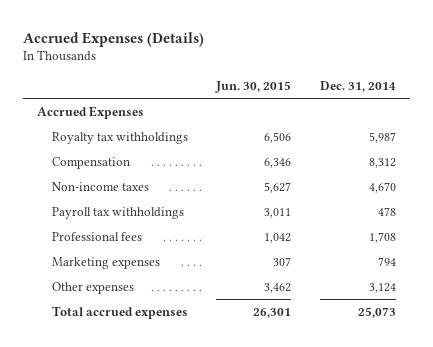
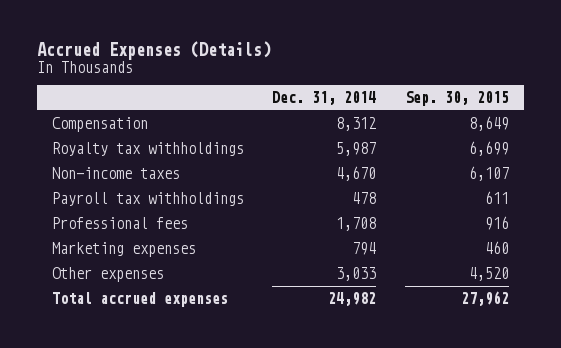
- | Jun. 30, 2015 | Dec. 31, 2014
+ | Dec. 31, 2014 | Sep. 30, 2015
- Accrued Expenses
moved down: Royalty tax withholdings | 5,987 | 6,699
- Other expenses | 3,462 | 3,124
- Total accrued expenses | 26,301 | 25,073
+ Other expenses | 3,033 | 4,520
+ Total accrued expenses | 24,982 | 27,962

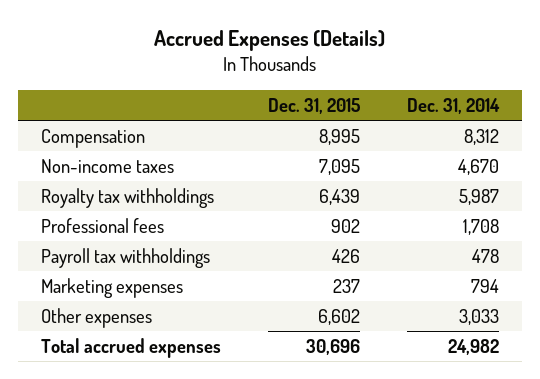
- | Dec. 31, 2014 | Sep. 30, 2015
+ | Dec. 31, 2015 | Dec. 31, 2014
moved down: Royalty tax withholdings | 6,439 | 5,987
moved down: Payroll tax withholdings | 426 | 478

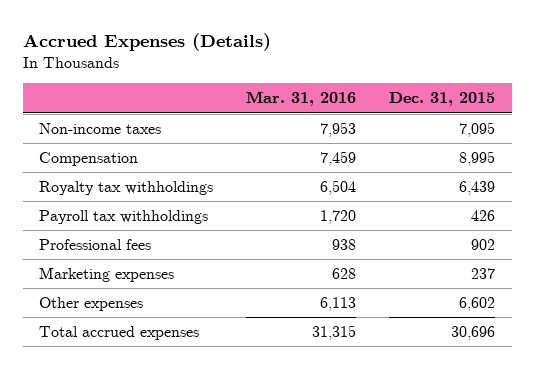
- | Dec. 31, 2015 | Dec. 31, 2014
+ | Mar. 31, 2016 | Dec. 31, 2015
moved down: Compensation | 7,459 | 8,995
moved down: Professional fees | 938 | 902

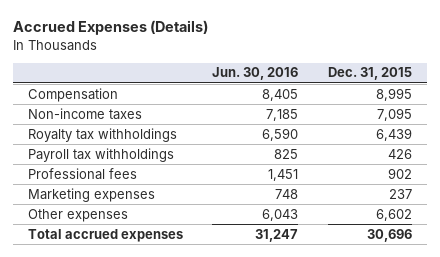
- | Mar. 31, 2016 | Dec. 31, 2015
+ | Jun. 30, 2016 | Dec. 31, 2015
moved down: Non-income taxes | 7,185 | 7,095

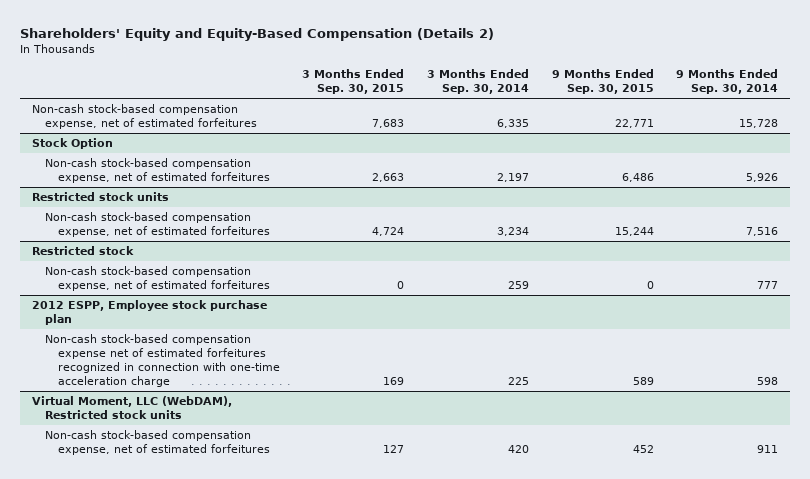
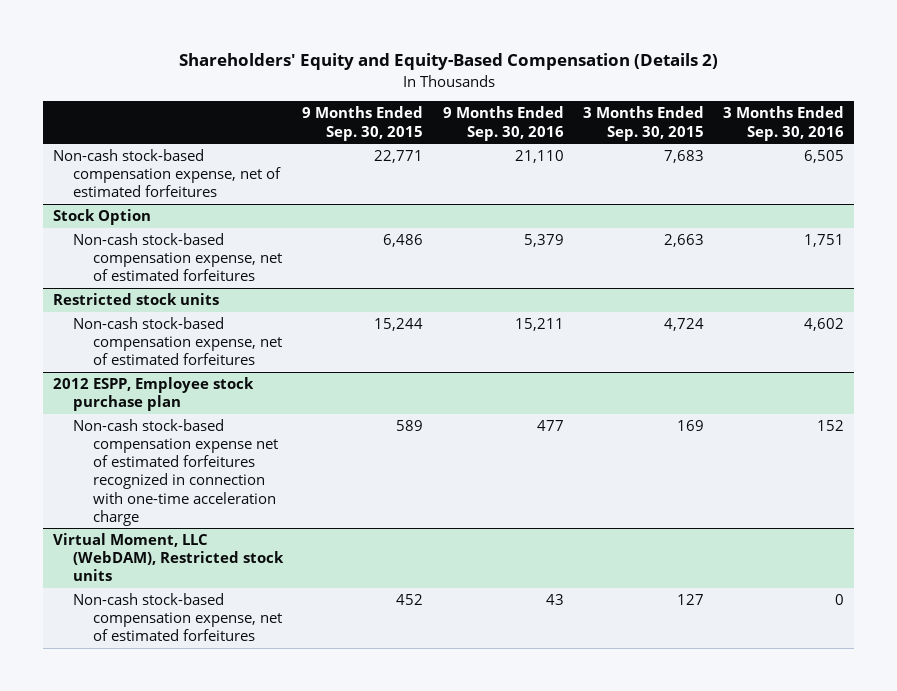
- | 3 Months Ended Sep. 30, 2015 | 3 Months Ended Sep. 30, 2014 | 9 Months Ended Sep. 30, 2015 | 9 Months Ended Sep. 30, 2014
+ | 9 Months Ended Sep. 30, 2015 | 9 Months Ended Sep. 30, 2016 | 3 Months Ended Sep. 30, 2015 | 3 Months Ended Sep. 30, 2016
- Restricted stock
- Non-cash stock-based compensation expense, net of estimated forfeitures | 0 | 259 | 0 | 777

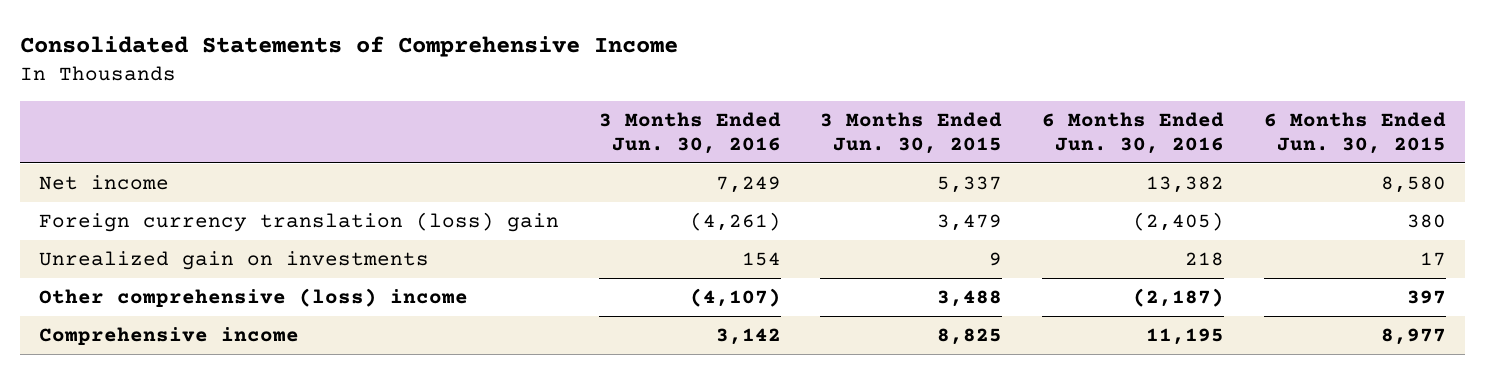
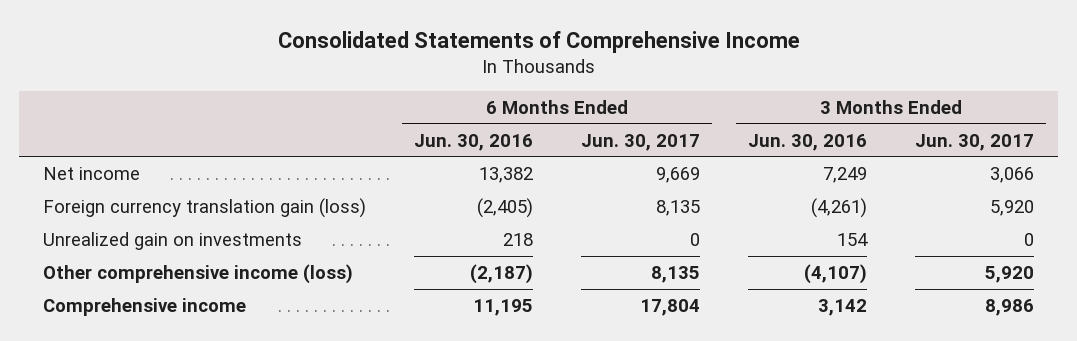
- | 3 Months Ended Jun. 30, 2016 | 3 Months Ended Jun. 30, 2015 | 6 Months Ended Jun. 30, 2016 | 6 Months Ended Jun. 30, 2015
+ | 6 Months Ended Jun. 30, 2016 | 6 Months Ended Jun. 30, 2017 | 3 Months Ended Jun. 30, 2016 | 3 Months Ended Jun. 30, 2017
- Foreign currency translation (loss) gain | (4,261) | 3,479 | (2,405) | 380
+ Foreign currency translation gain (loss) | (2,405) | 8,135 | (4,261) | 5,920
- Other comprehensive (loss) income | (4,107) | 3,488 | (2,187) | 397
+ Other comprehensive income (loss) | (2,187) | 8,135 | (4,107) | 5,920

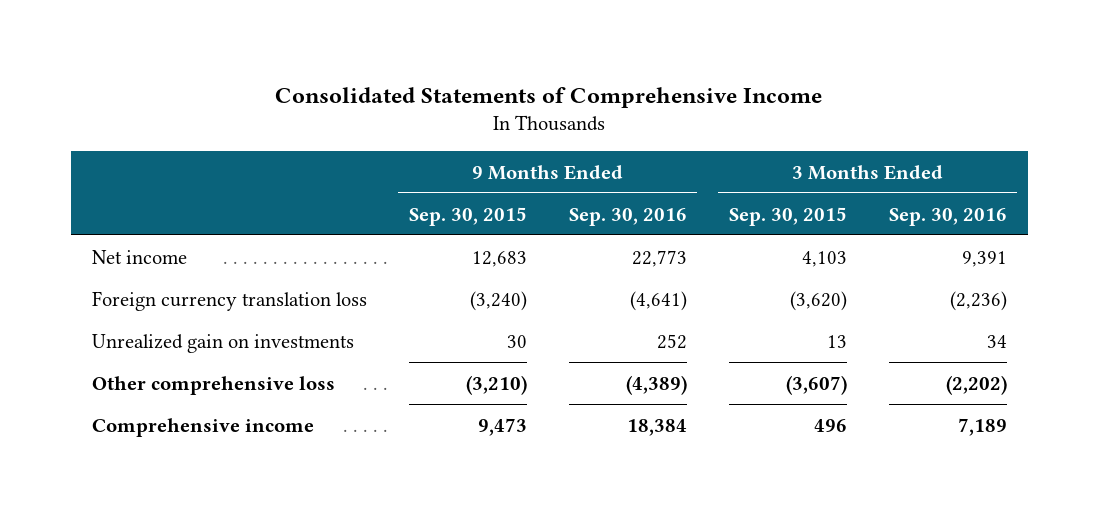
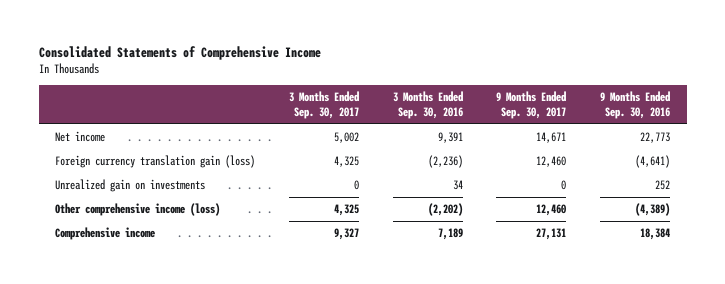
- | 9 Months Ended Sep. 30, 2015 | 9 Months Ended Sep. 30, 2016 | 3 Months Ended Sep. 30, 2015 | 3 Months Ended Sep. 30, 2016
+ | 3 Months Ended Sep. 30, 2017 | 3 Months Ended Sep. 30, 2016 | 9 Months Ended Sep. 30, 2017 | 9 Months Ended Sep. 30, 2016
- Foreign currency translation loss | (3,240) | (4,641) | (3,620) | (2,236)
+ Foreign currency translation gain (loss) | 4,325 | (2,236) | 12,460 | (4,641)
- Other comprehensive loss | (3,210) | (4,389) | (3,607) | (2,202)
+ Other comprehensive income (loss) | 4,325 | (2,202) | 12,460 | (4,389)

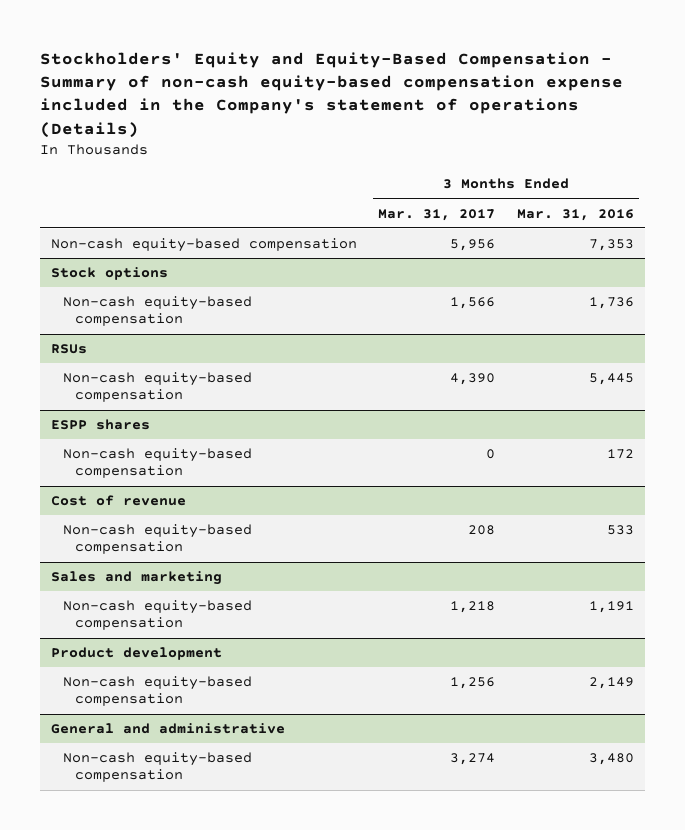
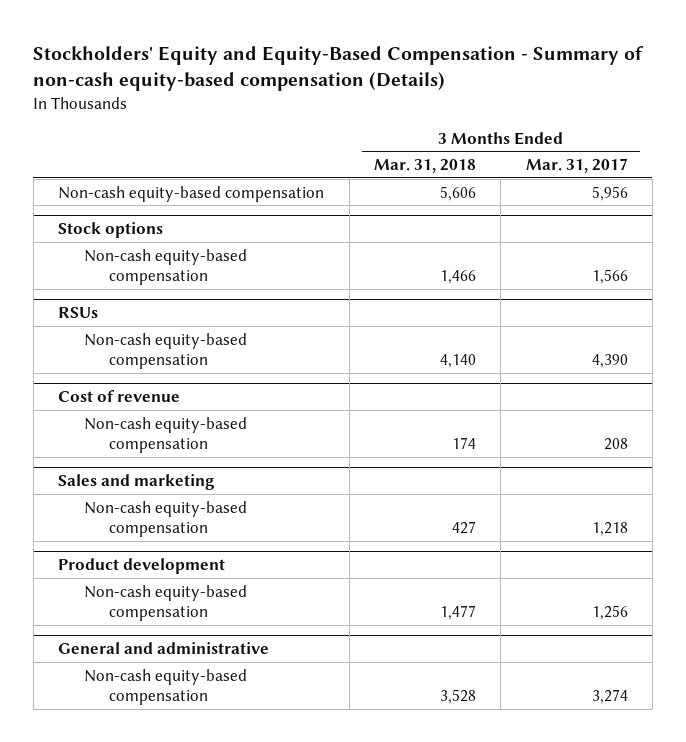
- Stockholders' Equity and Equity-Based Compensation - Summary of non-cash equity-based compensation expense included in the Company's statement of operations (Details)
+ Stockholders' Equity and Equity-Based Compensation - Summary of non-cash equity-based compensation (Details)
- | 3 Months Ended Mar. 31, 2017 | 3 Months Ended Mar. 31, 2016
+ | 3 Months Ended Mar. 31, 2018 | 3 Months Ended Mar. 31, 2017
- ESPP shares
- Non-cash equity-based compensation | 0 | 172

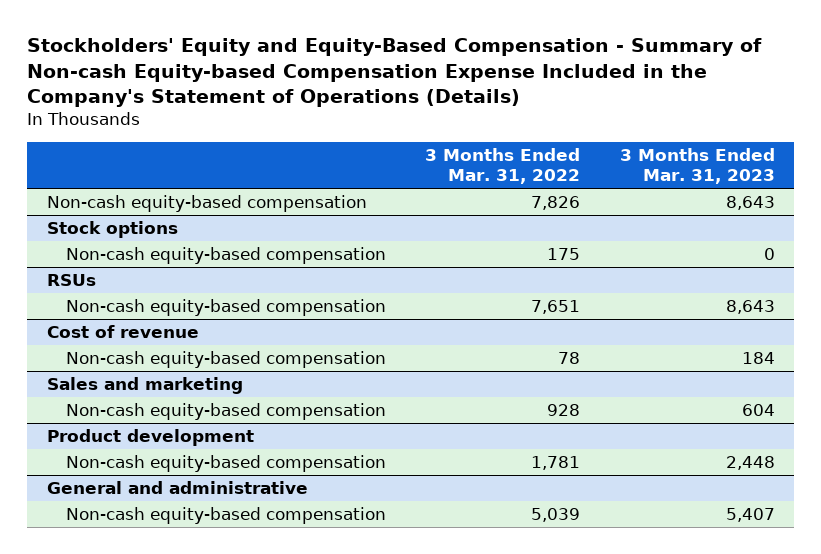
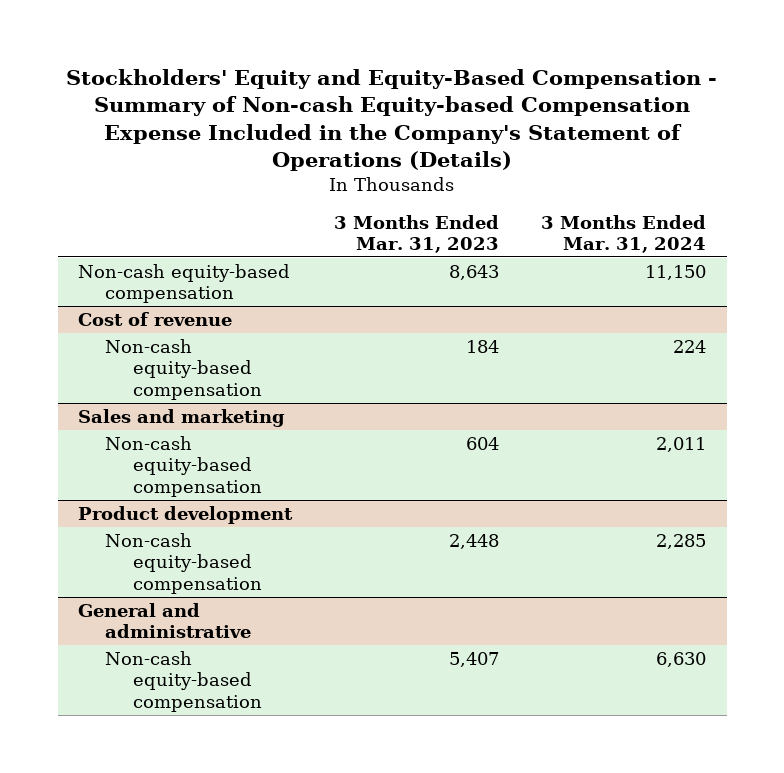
- | 3 Months Ended Mar. 31, 2022 | 3 Months Ended Mar. 31, 2023
+ | 3 Months Ended Mar. 31, 2023 | 3 Months Ended Mar. 31, 2024
- Stock options
- Non-cash equity-based compensation | 175 | 0
- RSUs
- Non-cash equity-based compensation | 7,651 | 8,643

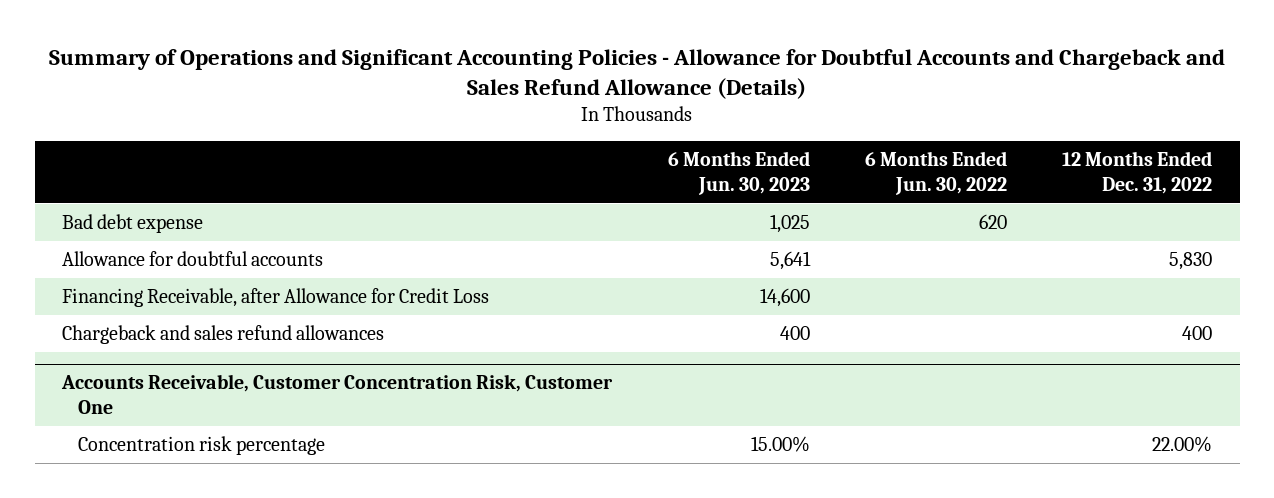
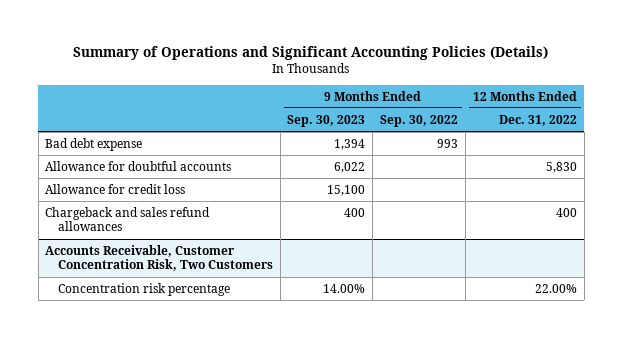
- Summary of Operations and Significant Accounting Policies - Allowance for Doubtful Accounts and Chargeback and Sales Refund Allowance (Details)
+ Summary of Operations and Significant Accounting Policies (Details)
- | 6 Months Ended Jun. 30, 2023 | 6 Months Ended Jun. 30, 2022 | 12 Months Ended Dec. 31, 2022
+ | 9 Months Ended Sep. 30, 2023 | 9 Months Ended Sep. 30, 2022 | 12 Months Ended Dec. 31, 2022
- Financing Receivable, after Allowance for Credit Loss | 14,600 | |
+ Allowance for credit loss | 15,100 | |
- Accounts Receivable, Customer Concentration Risk, Customer One
+ Accounts Receivable, Customer Concentration Risk, Two Customers

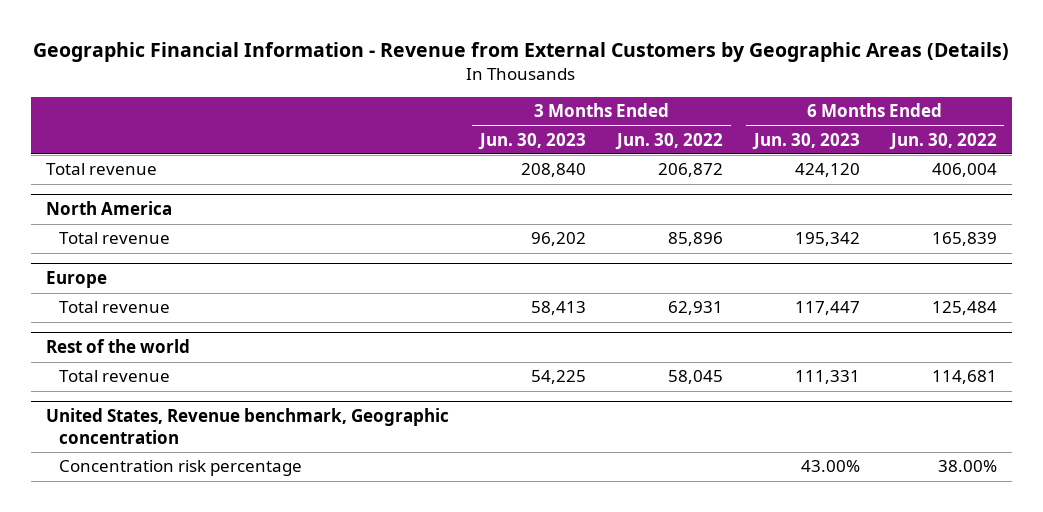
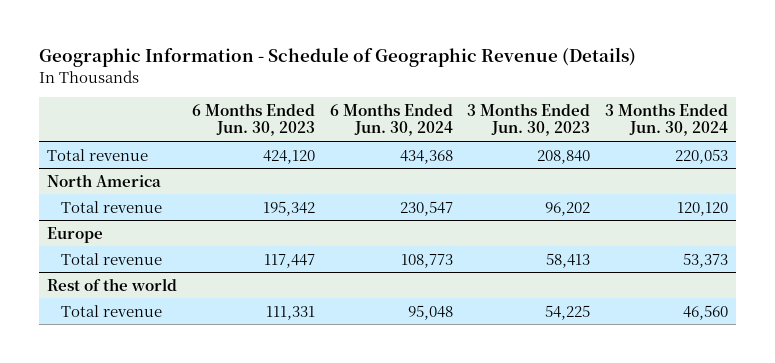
- Geographic Financial Information - Revenue from External Customers by Geographic Areas (Details)
+ Geographic Information - Schedule of Geographic Revenue (Details)
- | 3 Months Ended Jun. 30, 2023 | 3 Months Ended Jun. 30, 2022 | 6 Months Ended Jun. 30, 2023 | 6 Months Ended Jun. 30, 2022
+ | 6 Months Ended Jun. 30, 2023 | 6 Months Ended Jun. 30, 2024 | 3 Months Ended Jun. 30, 2023 | 3 Months Ended Jun. 30, 2024
- United States, Revenue benchmark, Geographic concentration
- Concentration risk percentage | | | 43.00% | 38.00%

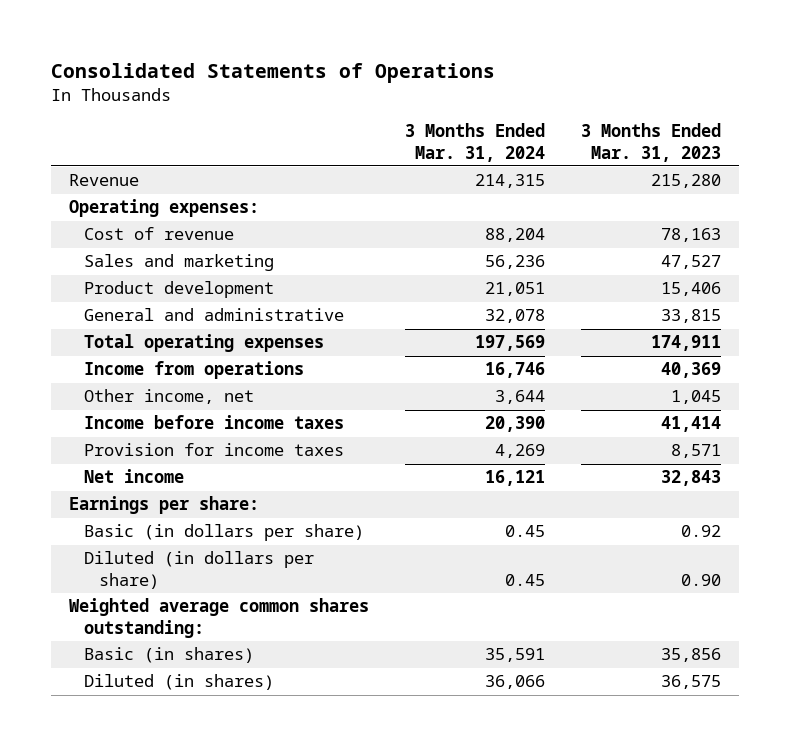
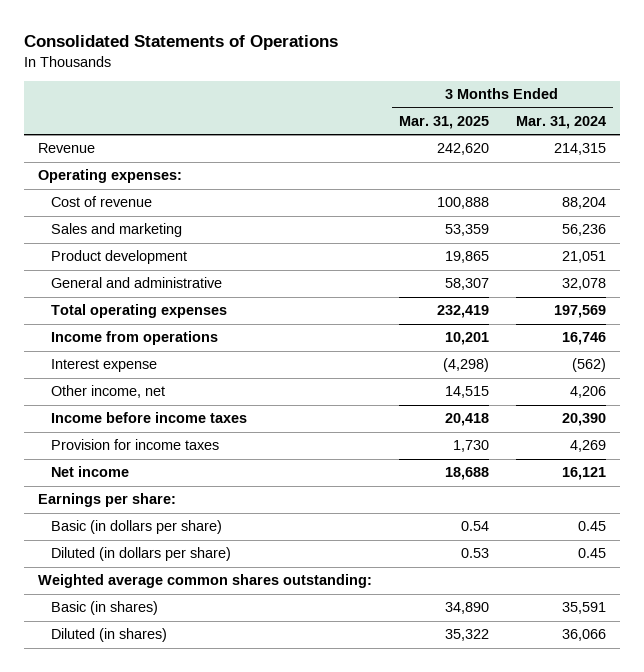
- | 3 Months Ended Mar. 31, 2024 | 3 Months Ended Mar. 31, 2023
+ | 3 Months Ended Mar. 31, 2025 | 3 Months Ended Mar. 31, 2024
- Other income, net | 3,644 | 1,045
+ Interest expense | (4,298) | (562)
+ Other income, net | 14,515 | 4,206

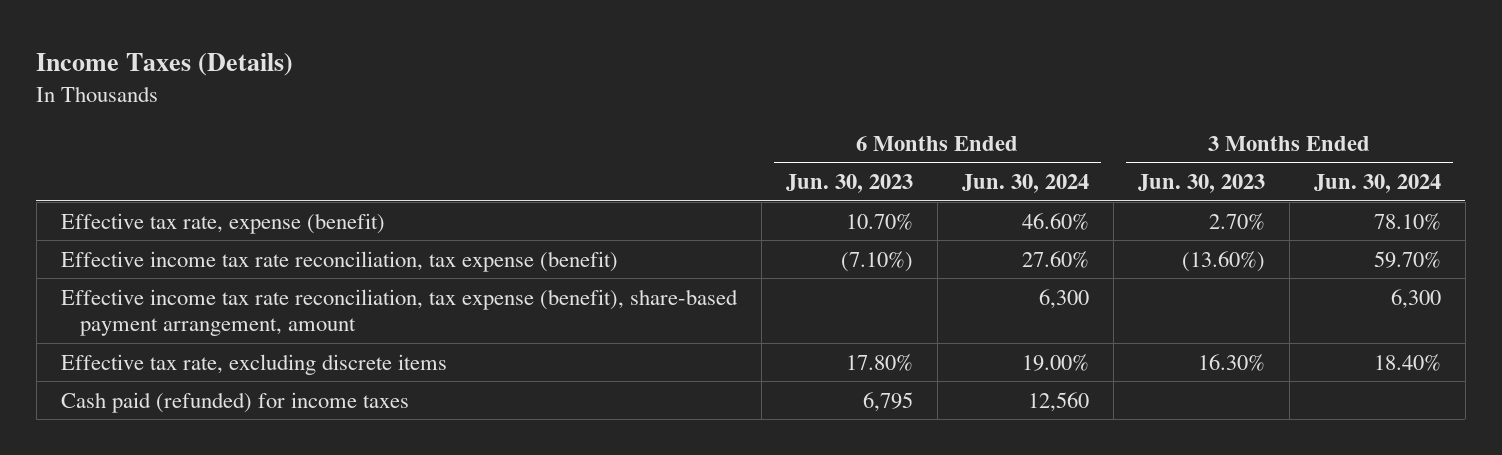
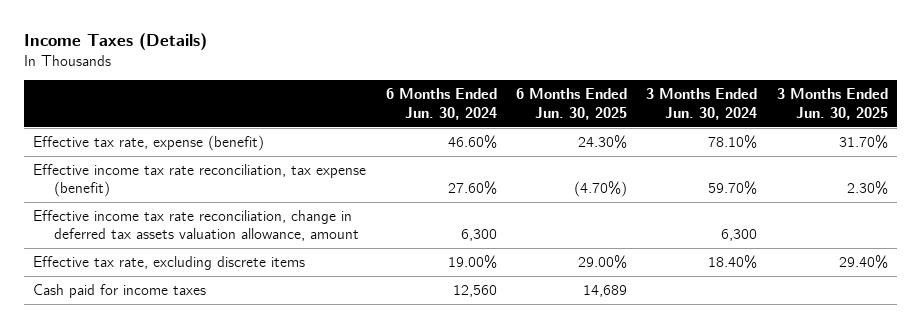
- | 6 Months Ended Jun. 30, 2023 | 6 Months Ended Jun. 30, 2024 | 3 Months Ended Jun. 30, 2023 | 3 Months Ended Jun. 30, 2024
+ | 6 Months Ended Jun. 30, 2024 | 6 Months Ended Jun. 30, 2025 | 3 Months Ended Jun. 30, 2024 | 3 Months Ended Jun. 30, 2025
- Effective income tax rate reconciliation, tax expense (benefit), share-based payment arrangement, amount | | 6,300 | | 6,300
+ Effective income tax rate reconciliation, change in deferred tax assets valuation allowance, amount | 6,300 | | 6,300 |
- Cash paid (refunded) for income taxes | 6,795 | 12,560 | |
+ Cash paid for income taxes | 12,560 | 14,689 | |

